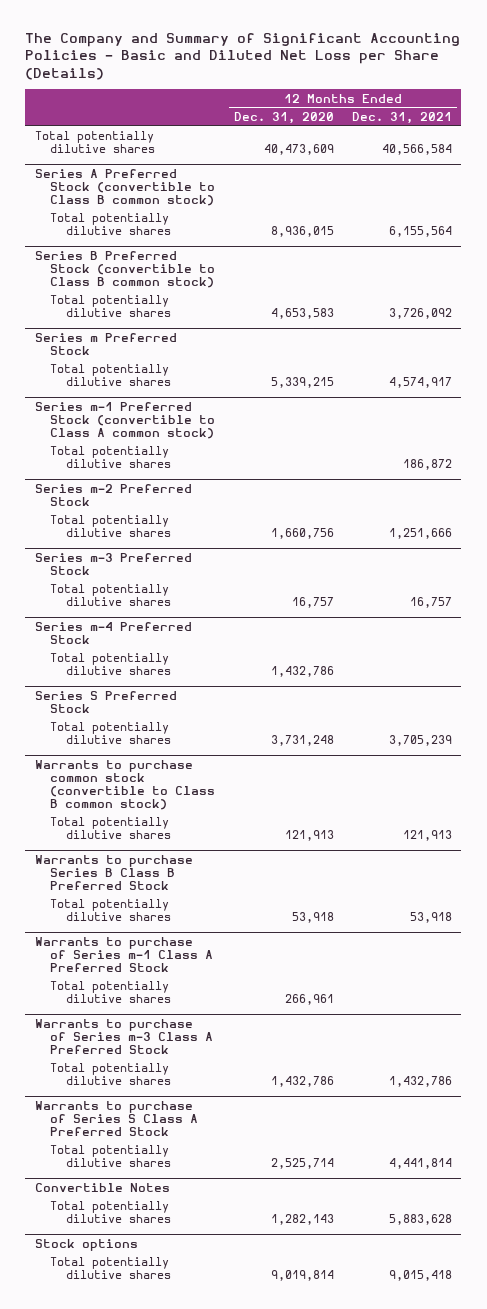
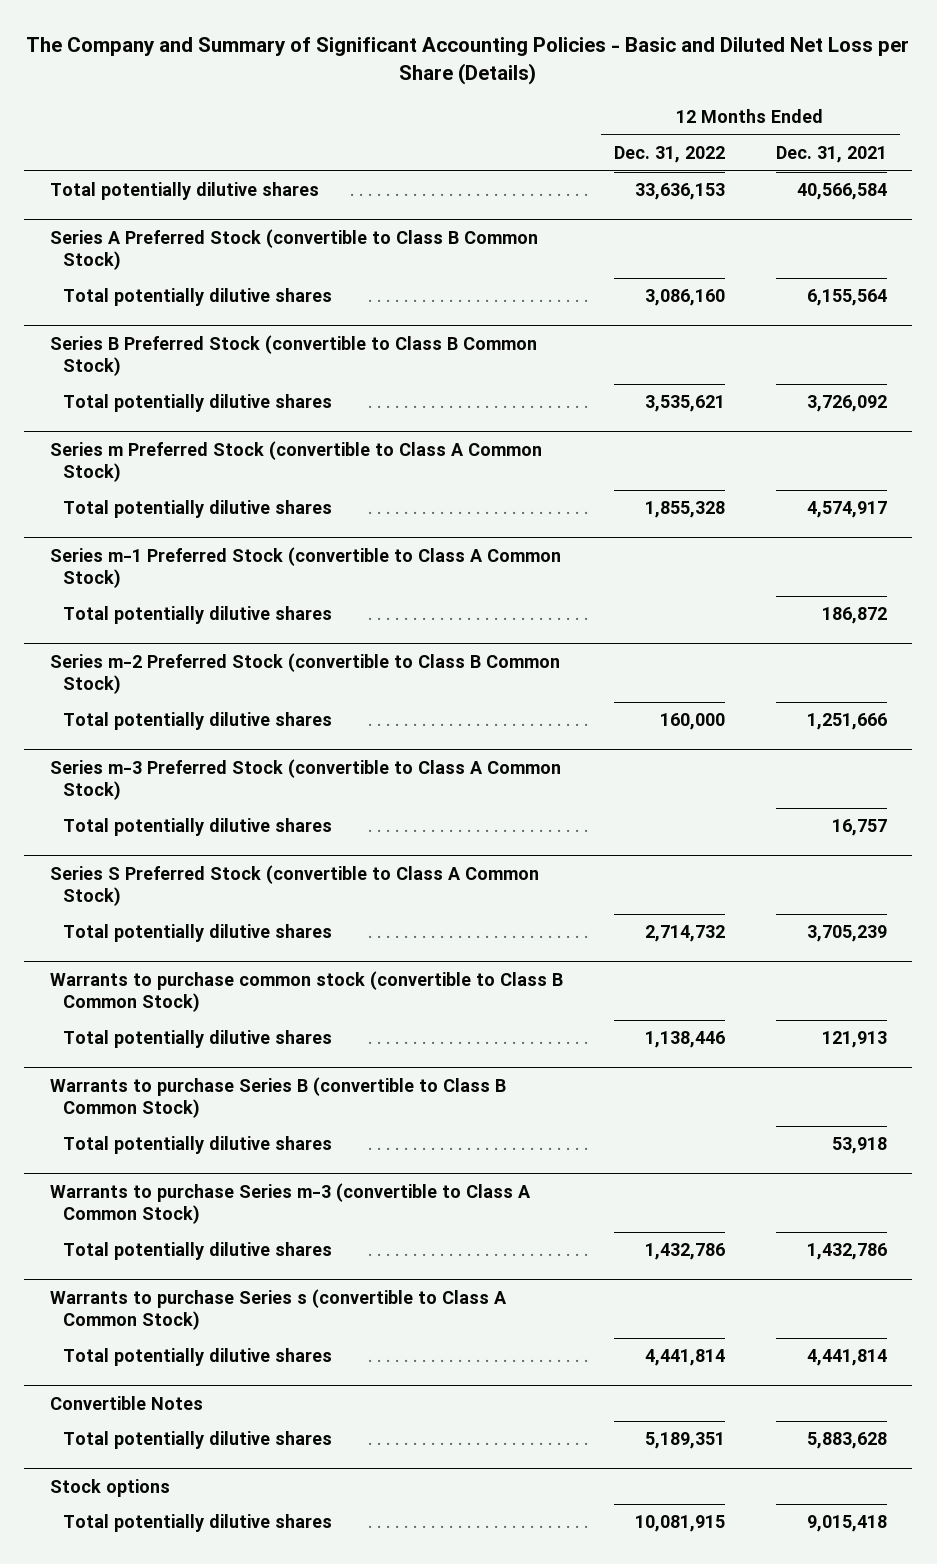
- | 12 Months Ended Dec. 31, 2020 | 12 Months Ended Dec. 31, 2021
+ | 12 Months Ended Dec. 31, 2022 | 12 Months Ended Dec. 31, 2021
- Series A Preferred Stock (convertible to Class B common stock)
+ Series A Preferred Stock (convertible to Class B Common Stock)
- Series B Preferred Stock (convertible to Class B common stock)
+ Series B Preferred Stock (convertible to Class B Common Stock)
- Series m Preferred Stock
+ Series m Preferred Stock (convertible to Class A Common Stock)
- Series m-1 Preferred Stock (convertible to Class A common stock)
+ Series m-1 Preferred Stock (convertible to Class A Common Stock)
- Series m-2 Preferred Stock
+ Series m-2 Preferred Stock (convertible to Class B Common Stock)
- Series m-3 Preferred Stock
+ Series m-3 Preferred Stock (convertible to Class A Common Stock)
- Series m-4 Preferred Stock
- Total potentially dilutive shares | 1,432,786 |
- Series S Preferred Stock
+ Series S Preferred Stock (convertible to Class A Common Stock)
- Warrants to purchase common stock (convertible to Class B common stock)
+ Warrants to purchase common stock (convertible to Class B Common Stock)
- Warrants to purchase Series B Class B Preferred Stock
+ Warrants to purchase Series B (convertible to Class B Common Stock)
- Warrants to purchase of Series m-1 Class A Preferred Stock
- Total potentially dilutive shares | 266,961 |
- Warrants to purchase of Series m-3 Class A Preferred Stock
+ Warrants to purchase Series m-3 (convertible to Class A Common Stock)
- Warrants to purchase of Series S Class A Preferred Stock
+ Warrants to purchase Series s (convertible to Class A Common Stock)

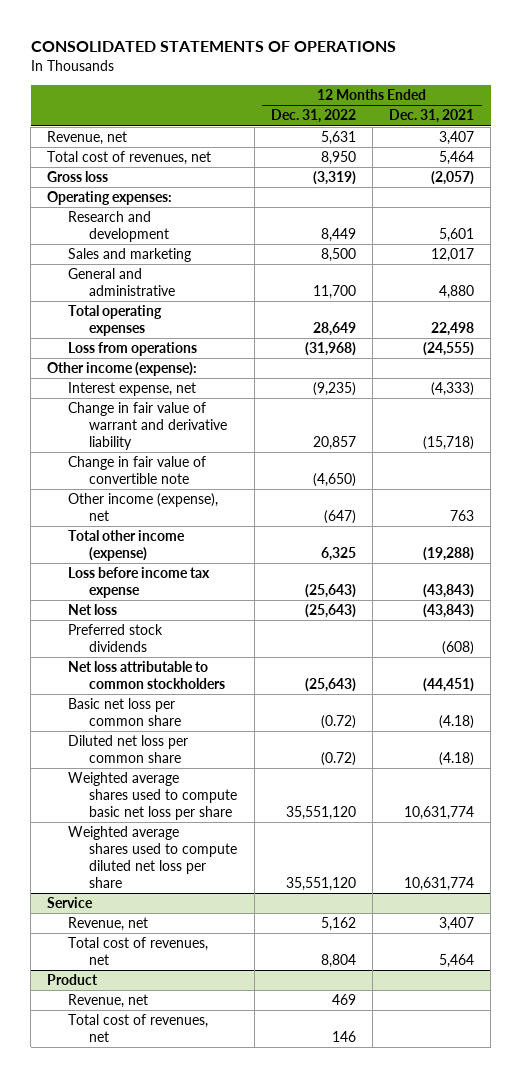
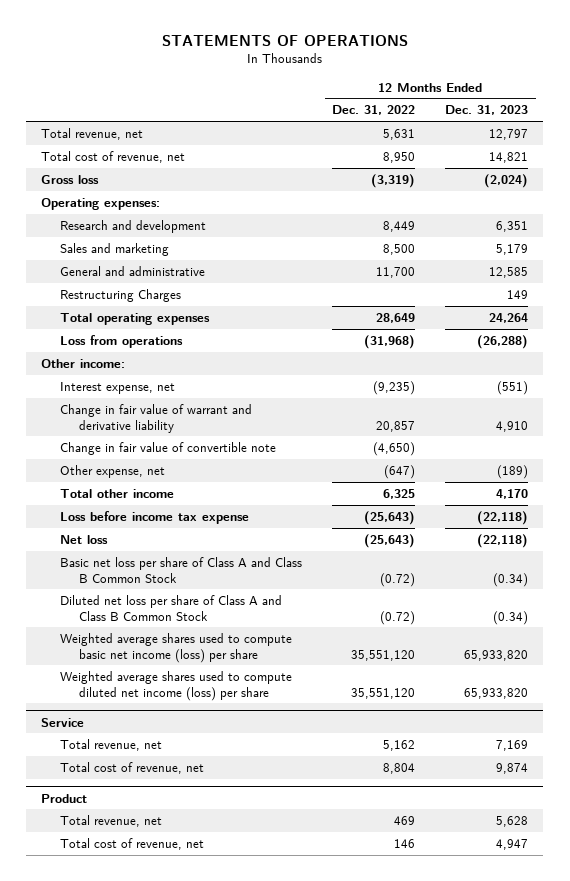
- CONSOLIDATED STATEMENTS OF OPERATIONS
+ STATEMENTS OF OPERATIONS
- | 12 Months Ended Dec. 31, 2022 | 12 Months Ended Dec. 31, 2021
+ | 12 Months Ended Dec. 31, 2022 | 12 Months Ended Dec. 31, 2023
- Revenue, net | 5,631 | 3,407
- Total cost of revenues, net | 8,950 | 5,464
+ Total revenue, net | 5,631 | 12,797
+ Total cost of revenue, net | 8,950 | 14,821
+ Restructuring Charges | | 149
- Other income (expense):
+ Other income:
- Other income (expense), net | (647) | 763
- Total other income (expense) | 6,325 | (19,288)
+ Other expense, net | (647) | (189)
+ Total other income | 6,325 | 4,170
- Preferred stock dividends | | (608)
- Net loss attributable to common stockholders | (25,643) | (44,451)
- Basic net loss per common share | (0.72) | (4.18)
- Diluted net loss per common share | (0.72) | (4.18)
- Weighted average shares used to compute basic net loss per share | 35,551,120 | 10,631,774
- Weighted average shares used to compute diluted net loss per share | 35,551,120 | 10,631,774
+ Basic net loss per share of Class A and Class B Common Stock | (0.72) | (0.34)
+ Diluted net loss per share of Class A and Class B Common Stock | (0.72) | (0.34)
+ Weighted average shares used to compute basic net income (loss) per share | 35,551,120 | 65,933,820
+ Weighted average shares used to compute diluted net income (loss) per share | 35,551,120 | 65,933,820
@ Service
- Revenue, net | 5,162 | 3,407
- Total cost of revenues, net | 8,804 | 5,464
+ Total revenue, net | 5,162 | 7,169
+ Total cost of revenue, net | 8,804 | 9,874
@ Product
- Revenue, net | 469 |
- Total cost of revenues, net | 146 |
+ Total revenue, net | 469 | 5,628
+ Total cost of revenue, net | 146 | 4,947

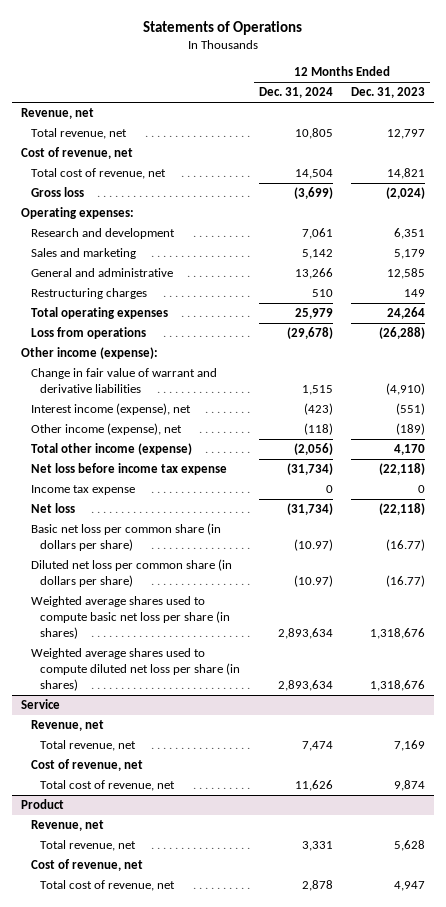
- STATEMENTS OF OPERATIONS
+ Statements of Operations
- | 12 Months Ended Dec. 31, 2022 | 12 Months Ended Dec. 31, 2023
+ | 12 Months Ended Dec. 31, 2024 | 12 Months Ended Dec. 31, 2023
+ Revenue, net
+ Cost of revenue, net
- Restructuring Charges | | 149
+ Restructuring charges | 510 | 149
- Other income:
- Interest expense, net | (9,235) | (551)
- Change in fair value of warrant and derivative liability | 20,857 | 4,910
- Change in fair value of convertible note | (4,650) |
- Other expense, net | (647) | (189)
- Total other income | 6,325 | 4,170
- Loss before income tax expense | (25,643) | (22,118)
+ Other income (expense):
+ Change in fair value of warrant and derivative liabilities | 1,515 | (4,910)
+ Interest income (expense), net | (423) | (551)
+ Other income (expense), net | (118) | (189)
+ Total other income (expense) | (2,056) | 4,170
+ Net loss before income tax expense | (31,734) | (22,118)
+ Income tax expense | 0 | 0
- Basic net loss per share of Class A and Class B Common Stock | (0.72) | (0.34)
- Diluted net loss per share of Class A and Class B Common Stock | (0.72) | (0.34)
- Weighted average shares used to compute basic net income (loss) per share | 35,551,120 | 65,933,820
- Weighted average shares used to compute diluted net income (loss) per share | 35,551,120 | 65,933,820
+ Basic net loss per common share (in dollars per share) | (10.97) | (16.77)
+ Diluted net loss per common share (in dollars per share) | (10.97) | (16.77)
+ Weighted average shares used to compute basic net loss per share (in shares) | 2,893,634 | 1,318,676
+ Weighted average shares used to compute diluted net loss per share (in shares) | 2,893,634 | 1,318,676
@ Service
+ Revenue, net
+ Cost of revenue, net
@ Product
+ Revenue, net
+ Cost of revenue, net

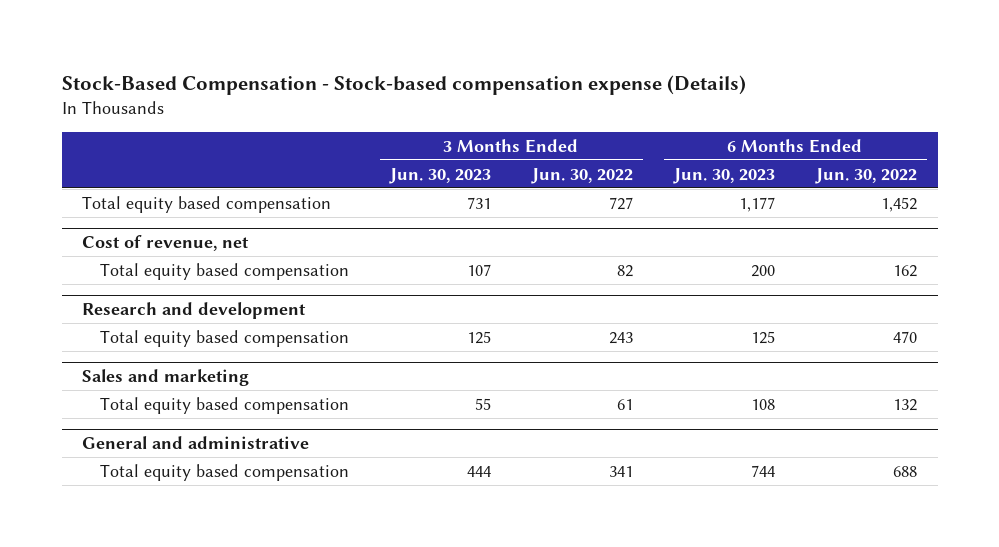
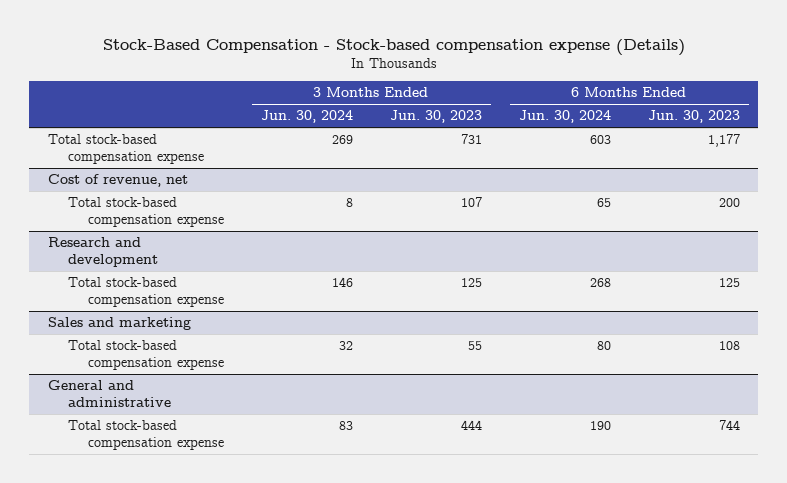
- | 3 Months Ended Jun. 30, 2023 | 3 Months Ended Jun. 30, 2022 | 6 Months Ended Jun. 30, 2023 | 6 Months Ended Jun. 30, 2022
+ | 3 Months Ended Jun. 30, 2024 | 3 Months Ended Jun. 30, 2023 | 6 Months Ended Jun. 30, 2024 | 6 Months Ended Jun. 30, 2023
- Total equity based compensation | 731 | 727 | 1,177 | 1,452
+ Total stock-based compensation expense | 269 | 731 | 603 | 1,177
@ Cost of revenue, net
- Total equity based compensation | 107 | 82 | 200 | 162
+ Total stock-based compensation expense | 8 | 107 | 65 | 200
@ Research and development
- Total equity based compensation | 125 | 243 | 125 | 470
+ Total stock-based compensation expense | 146 | 125 | 268 | 125
@ Sales and marketing
- Total equity based compensation | 55 | 61 | 108 | 132
+ Total stock-based compensation expense | 32 | 55 | 80 | 108
@ General and administrative
- Total equity based compensation | 444 | 341 | 744 | 688
+ Total stock-based compensation expense | 83 | 444 | 190 | 744

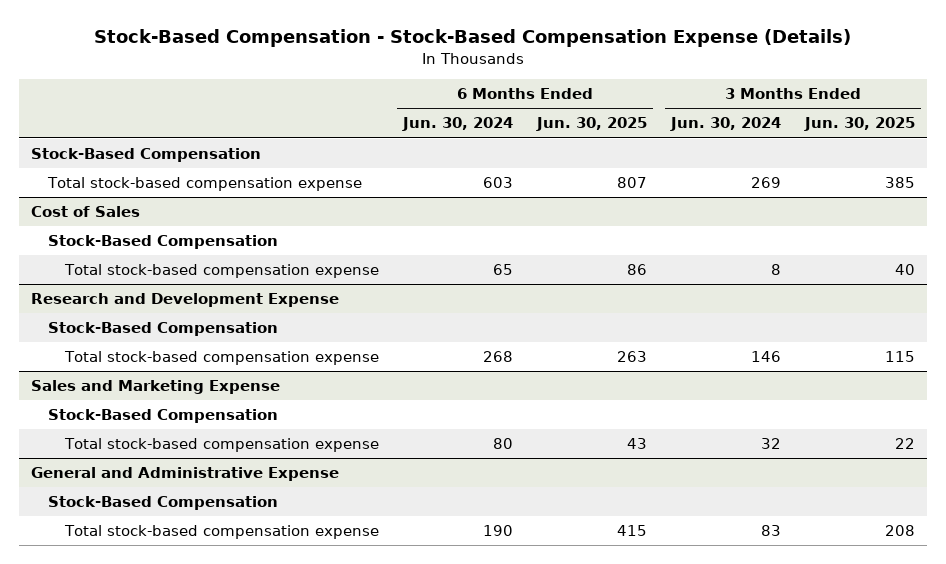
- Stock-Based Compensation - Stock-based compensation expense (Details)
+ Stock-Based Compensation - Stock-Based Compensation Expense (Details)
- | 3 Months Ended Jun. 30, 2024 | 3 Months Ended Jun. 30, 2023 | 6 Months Ended Jun. 30, 2024 | 6 Months Ended Jun. 30, 2023
+ | 6 Months Ended Jun. 30, 2024 | 6 Months Ended Jun. 30, 2025 | 3 Months Ended Jun. 30, 2024 | 3 Months Ended Jun. 30, 2025
+ Stock-Based Compensation
- Cost of revenue, net
+ Cost of Sales
+ Stock-Based Compensation
- Research and development
+ Research and Development Expense
+ Stock-Based Compensation
- Sales and marketing
+ Sales and Marketing Expense
+ Stock-Based Compensation
- General and administrative
+ General and Administrative Expense
+ Stock-Based Compensation

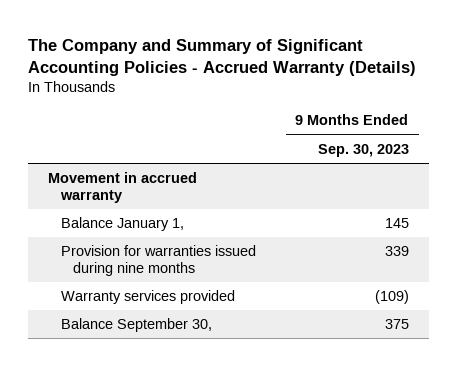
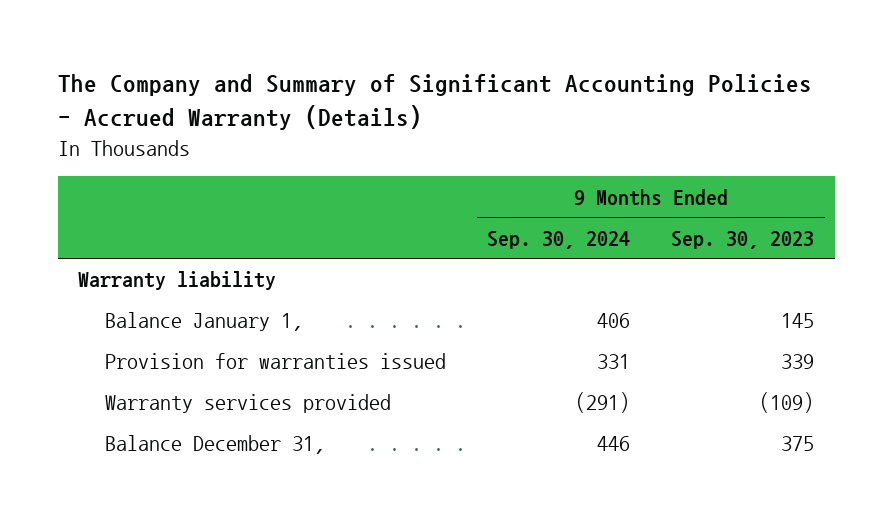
- | 9 Months Ended Sep. 30, 2023
+ | 9 Months Ended Sep. 30, 2024 | 9 Months Ended Sep. 30, 2023
- Movement in accrued warranty
+ Warranty liability
- Provision for warranties issued during nine months | 339
+ Provision for warranties issued | 331 | 339
- Balance September 30, | 375
+ Balance December 31, | 446 | 375

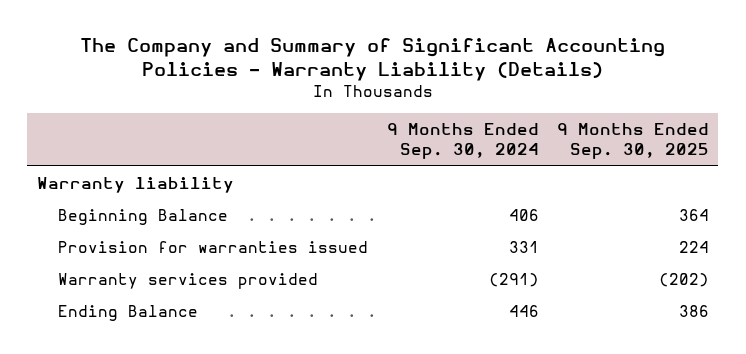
- The Company and Summary of Significant Accounting Policies - Accrued Warranty (Details)
+ The Company and Summary of Significant Accounting Policies - Warranty Liability (Details)
- | 9 Months Ended Sep. 30, 2024 | 9 Months Ended Sep. 30, 2023
+ | 9 Months Ended Sep. 30, 2024 | 9 Months Ended Sep. 30, 2025
- Balance January 1, | 406 | 145
+ Beginning Balance | 406 | 364
- Balance December 31, | 446 | 375
+ Ending Balance | 446 | 386

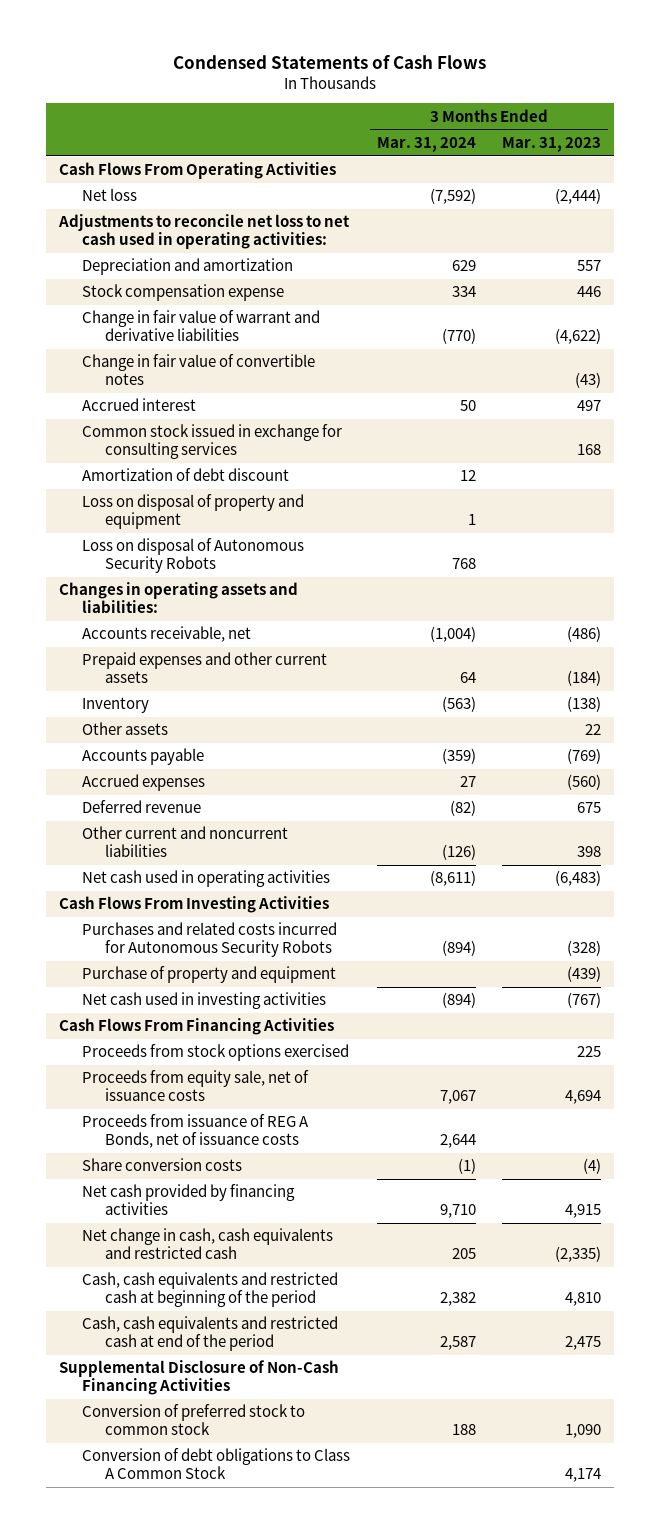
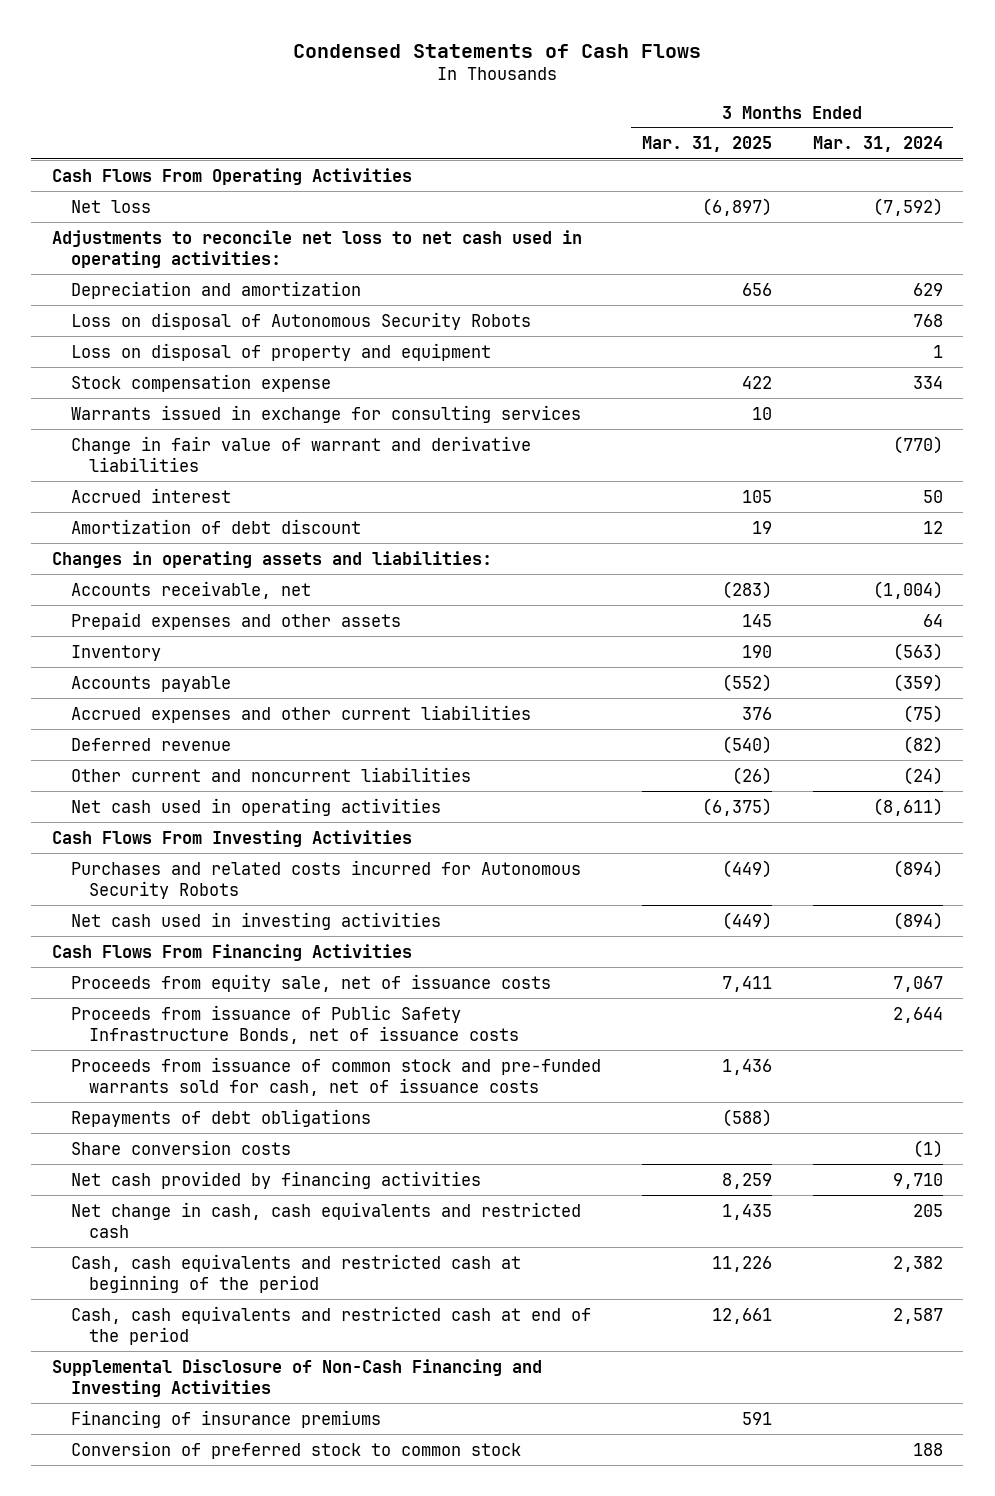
- | 3 Months Ended Mar. 31, 2024 | 3 Months Ended Mar. 31, 2023
+ | 3 Months Ended Mar. 31, 2025 | 3 Months Ended Mar. 31, 2024
moved up: Loss on disposal of Autonomous Security Robots | | 768
moved up: Loss on disposal of property and equipment | | 1
+ Warrants issued in exchange for consulting services | 10 |
- Change in fair value of convertible notes | | (43)
- Common stock issued in exchange for consulting services | | 168
- Prepaid expenses and other current assets | 64 | (184)
+ Prepaid expenses and other assets | 145 | 64
- Other assets | | 22
- Accrued expenses | 27 | (560)
+ Accrued expenses and other current liabilities | 376 | (75)
- Other current and noncurrent liabilities | (126) | 398
+ Other current and noncurrent liabilities | (26) | (24)
- Purchase of property and equipment | | (439)
- Proceeds from stock options exercised | | 225
- Proceeds from issuance of REG A Bonds, net of issuance costs | 2,644 |
+ Proceeds from issuance of Public Safety Infrastructure Bonds, net of issuance costs | | 2,644
+ Proceeds from issuance of common stock and pre-funded warrants sold for cash, net of issuance costs | 1,436 |
+ Repayments of debt obligations | (588) |
- Supplemental Disclosure of Non-Cash Financing Activities
+ Supplemental Disclosure of Non-Cash Financing and Investing Activities
+ Financing of insurance premiums | 591 |
- Conversion of debt obligations to Class A Common Stock | | 4,174

